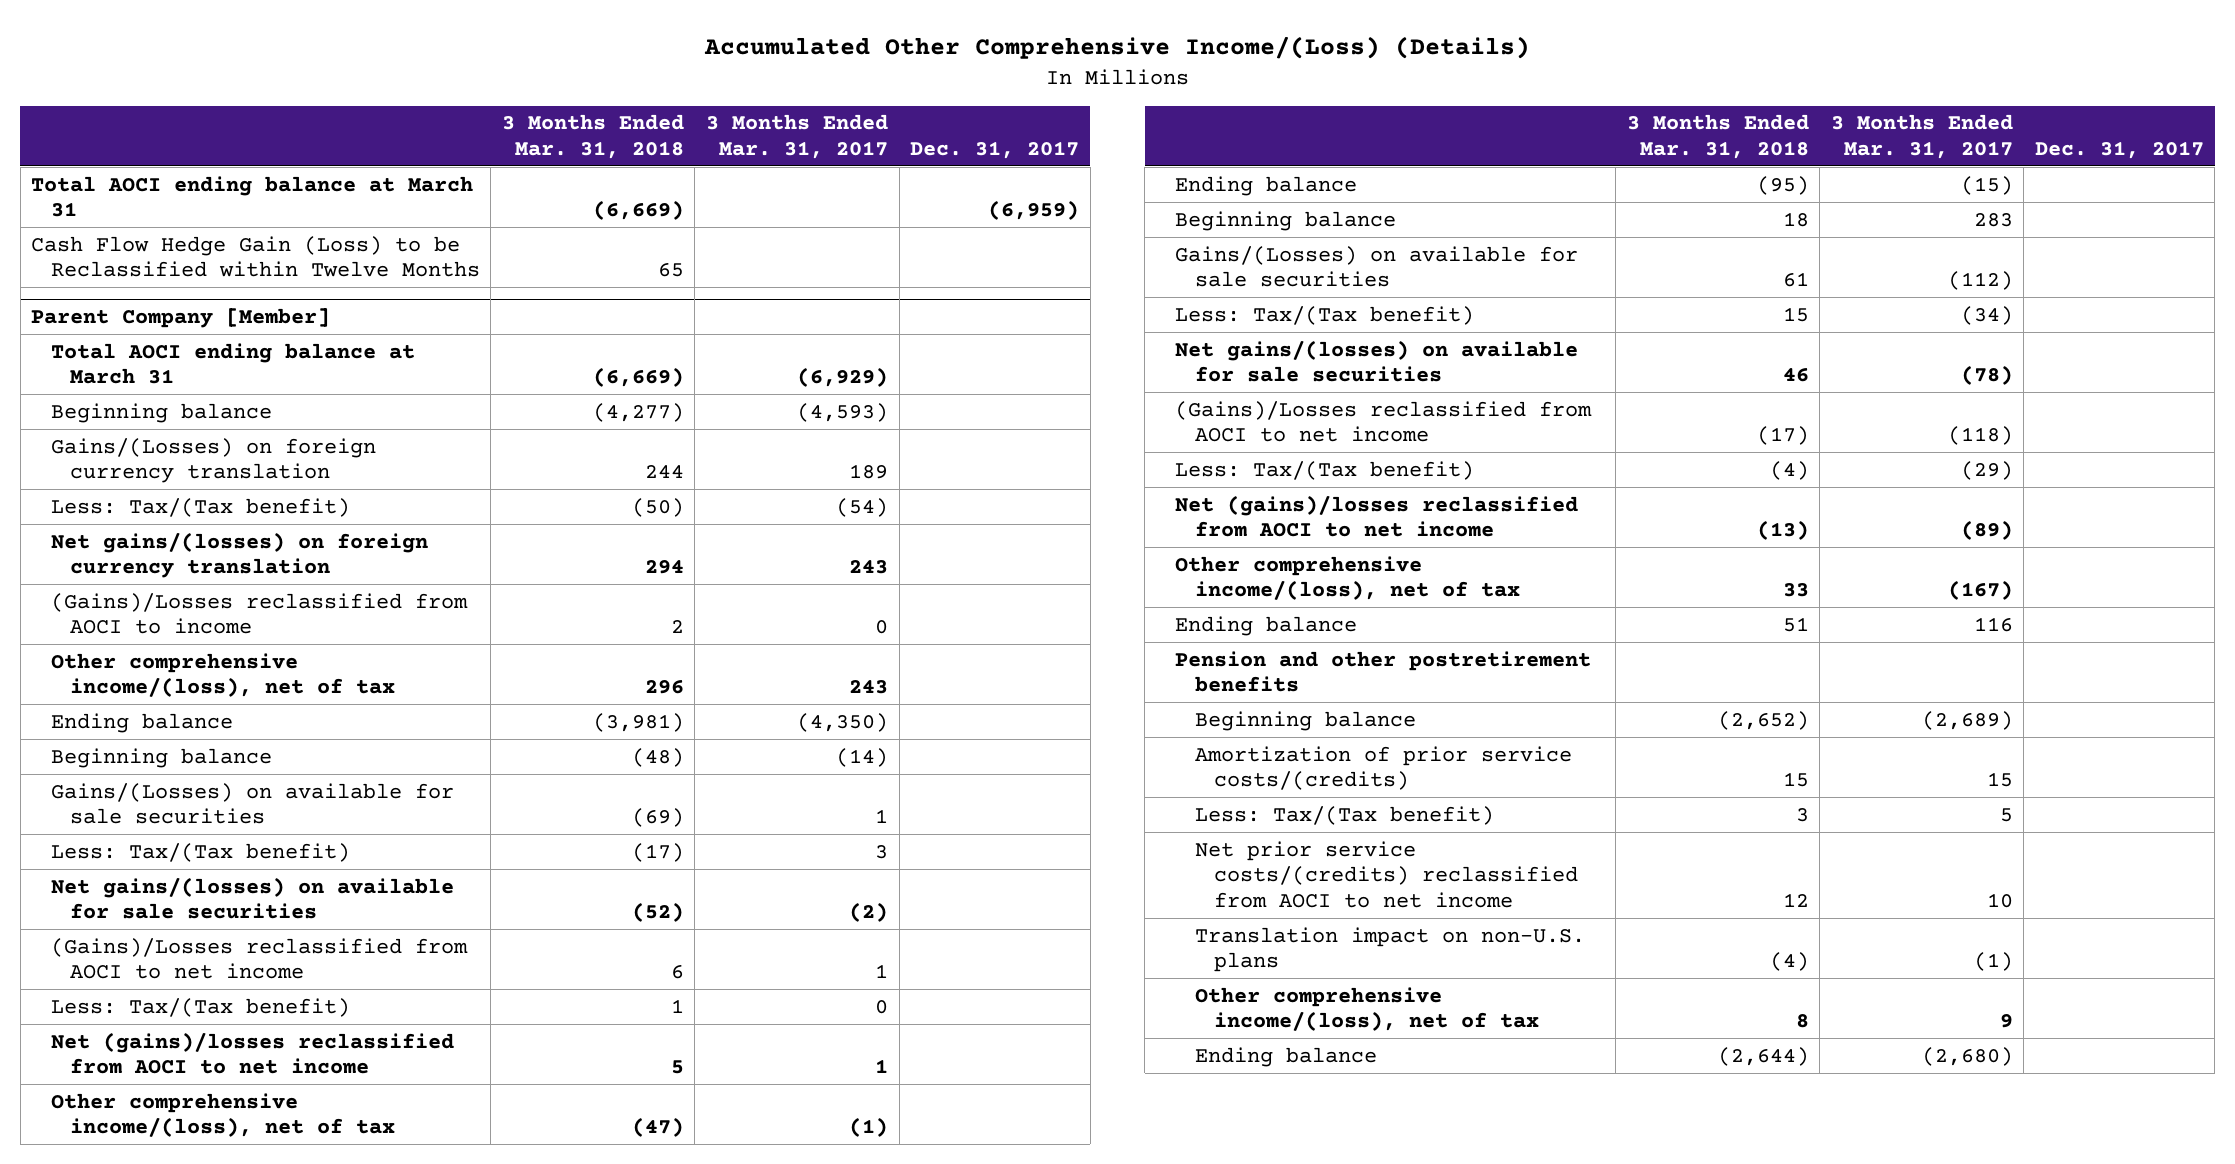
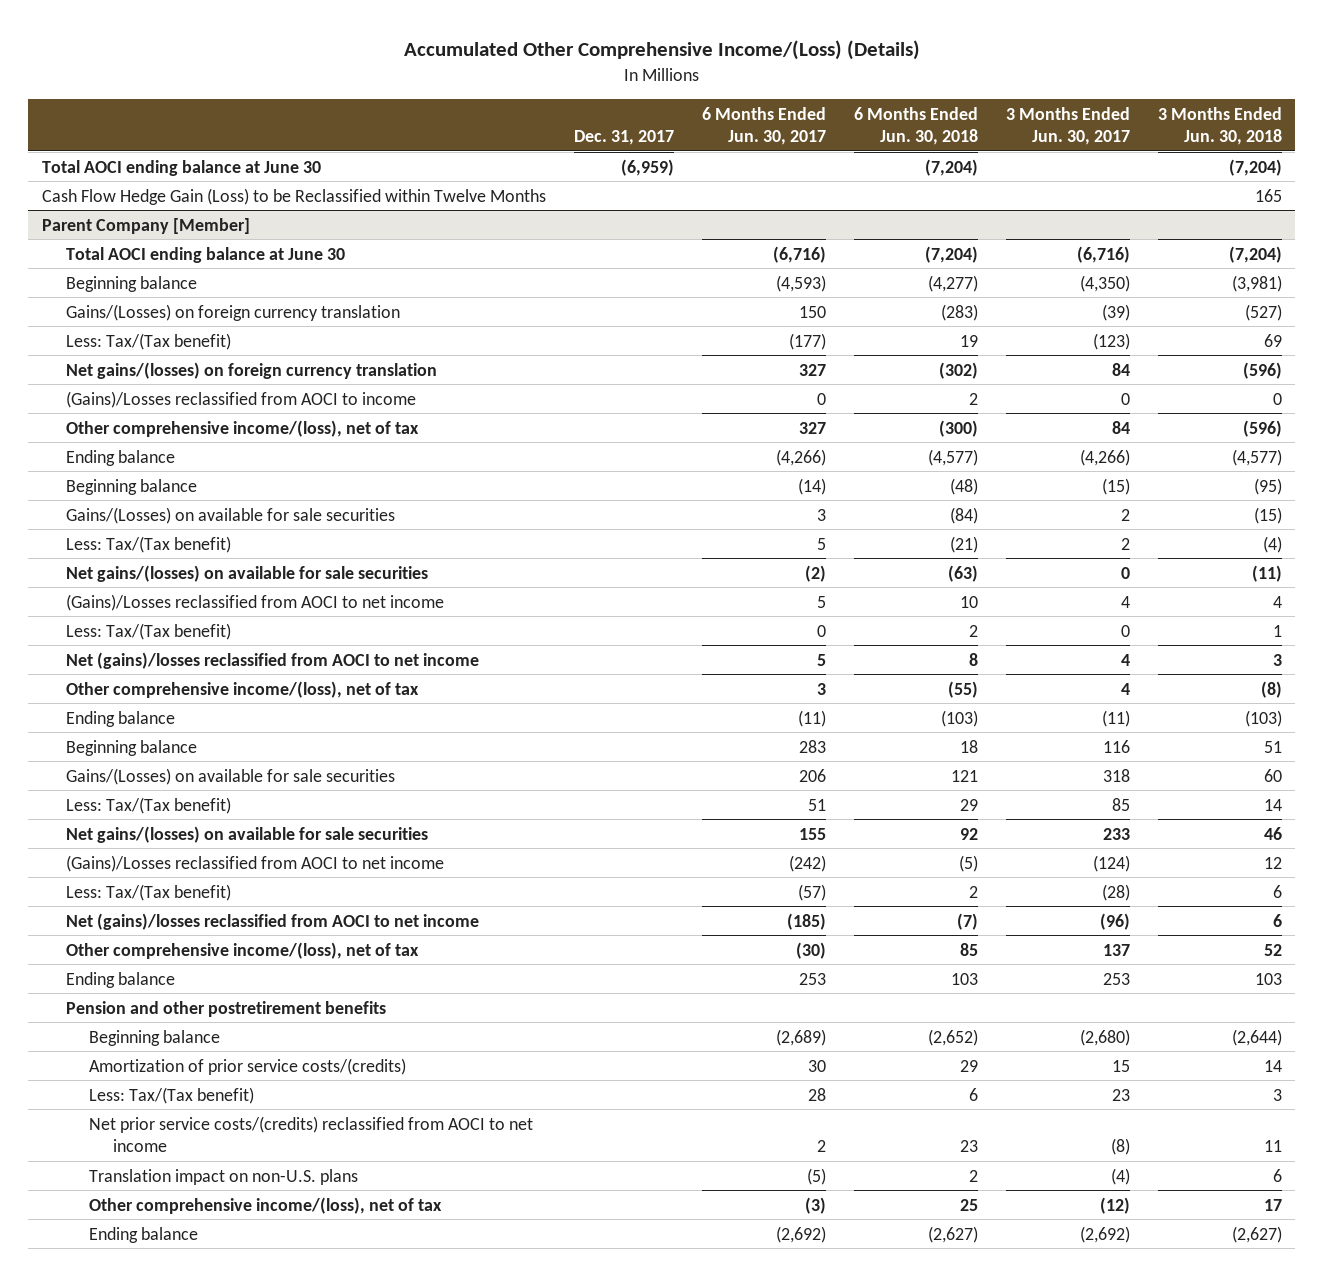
- | 3 Months Ended Mar. 31, 2018 | 3 Months Ended Mar. 31, 2017 | Dec. 31, 2017
+ | Dec. 31, 2017 | 6 Months Ended Jun. 30, 2017 | 6 Months Ended Jun. 30, 2018 | 3 Months Ended Jun. 30, 2017 | 3 Months Ended Jun. 30, 2018
- Total AOCI ending balance at March 31 | (6,669) | | (6,959)
+ Total AOCI ending balance at June 30 | (6,959) | | (7,204) | | (7,204)
@ Parent Company [Member]
- Total AOCI ending balance at March 31 | (6,669) | (6,929) |
+ Total AOCI ending balance at June 30 | | (6,716) | (7,204) | (6,716) | (7,204)

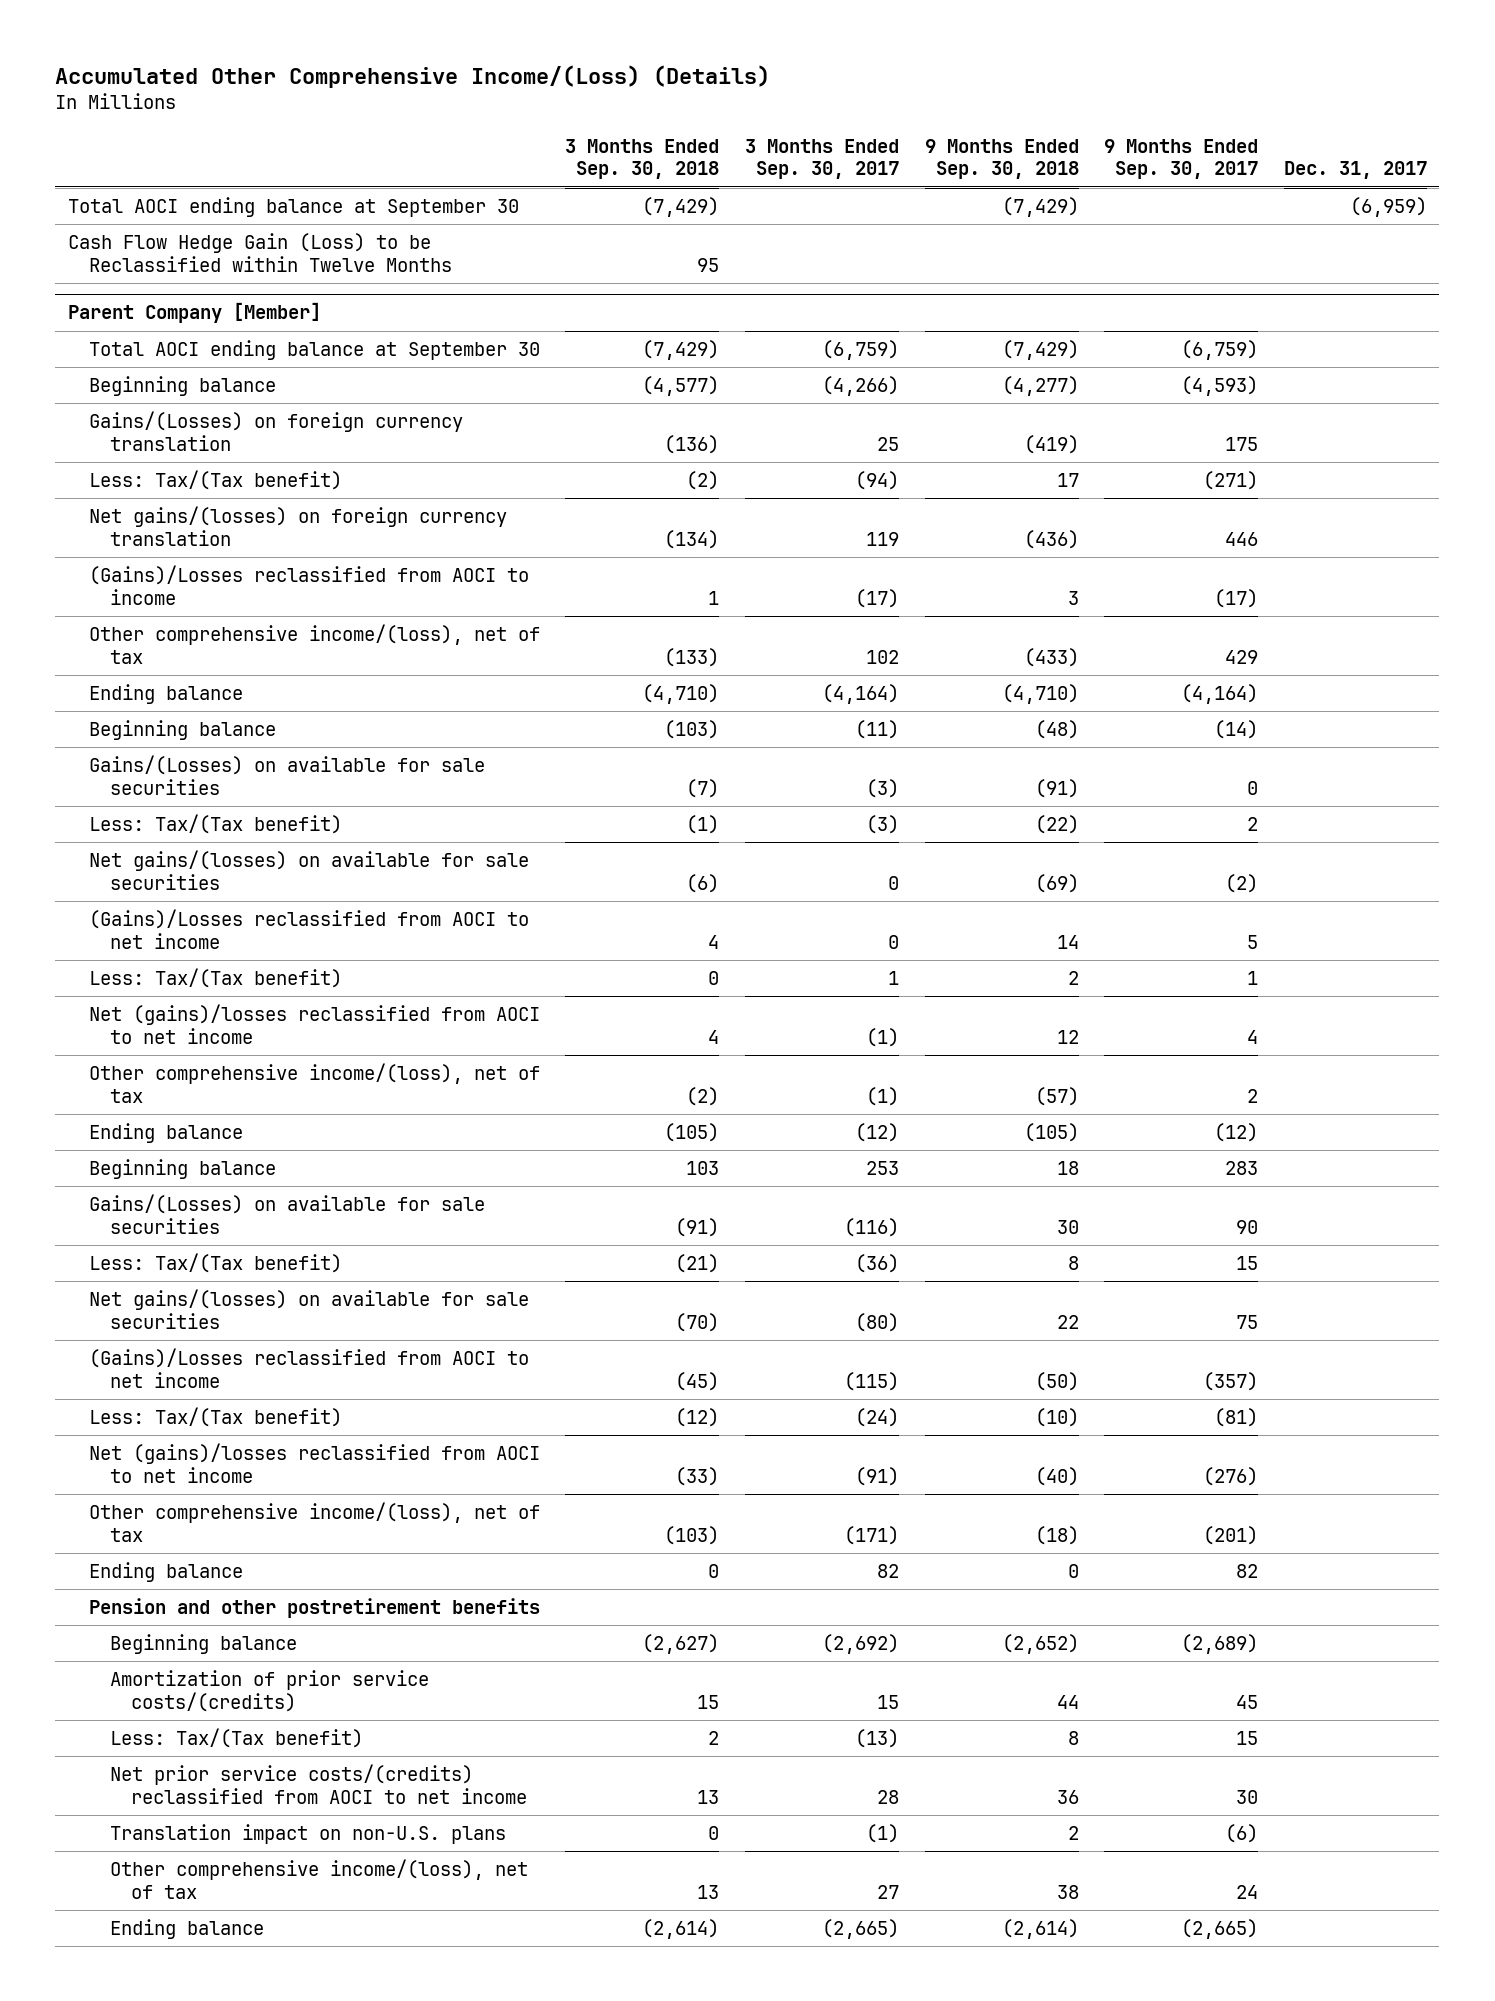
- | Dec. 31, 2017 | 6 Months Ended Jun. 30, 2017 | 6 Months Ended Jun. 30, 2018 | 3 Months Ended Jun. 30, 2017 | 3 Months Ended Jun. 30, 2018
+ | 3 Months Ended Sep. 30, 2018 | 3 Months Ended Sep. 30, 2017 | 9 Months Ended Sep. 30, 2018 | 9 Months Ended Sep. 30, 2017 | Dec. 31, 2017
- Total AOCI ending balance at June 30 | (6,959) | | (7,204) | | (7,204)
+ Total AOCI ending balance at September 30 | (7,429) | | (7,429) | | (6,959)
@ Parent Company [Member]
- Total AOCI ending balance at June 30 | | (6,716) | (7,204) | (6,716) | (7,204)
+ Total AOCI ending balance at September 30 | (7,429) | (6,759) | (7,429) | (6,759) |

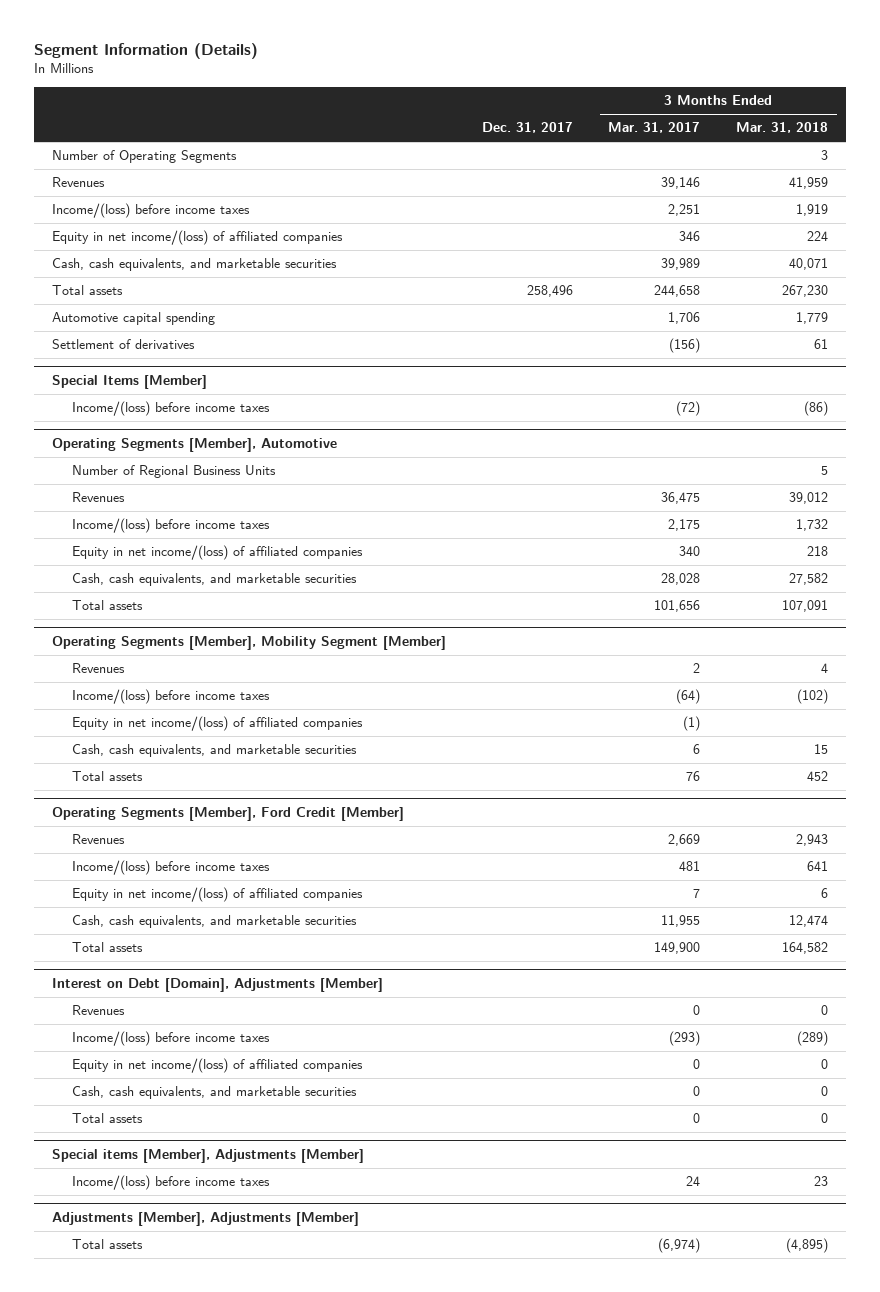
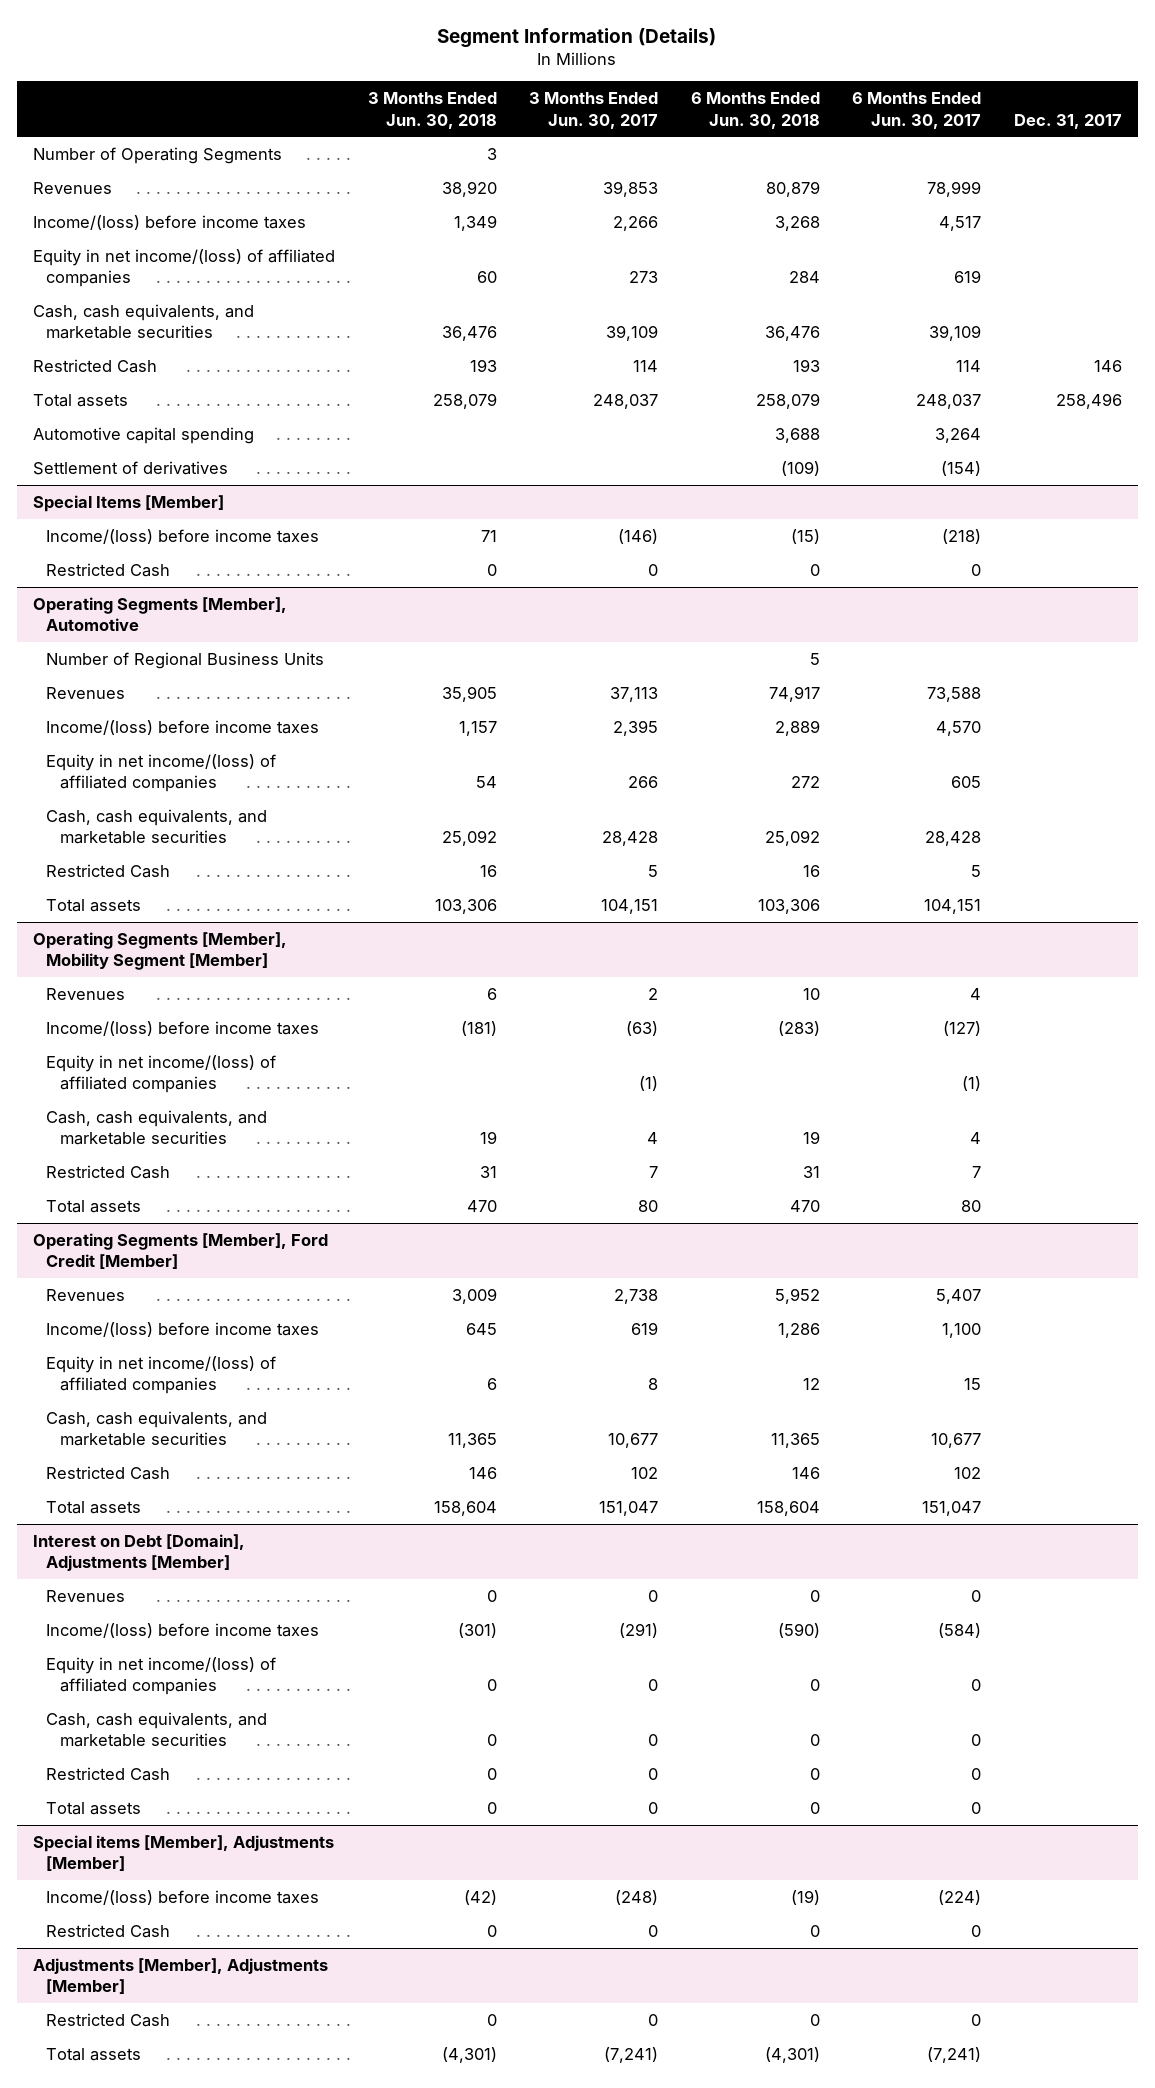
- | Dec. 31, 2017 | 3 Months Ended Mar. 31, 2017 | 3 Months Ended Mar. 31, 2018
+ | 3 Months Ended Jun. 30, 2018 | 3 Months Ended Jun. 30, 2017 | 6 Months Ended Jun. 30, 2018 | 6 Months Ended Jun. 30, 2017 | Dec. 31, 2017
+ Restricted Cash | 193 | 114 | 193 | 114 | 146
@ Special Items [Member]
+ Restricted Cash | 0 | 0 | 0 | 0 |
@ Operating Segments [Member], Automotive
+ Restricted Cash | 16 | 5 | 16 | 5 |
@ Operating Segments [Member], Mobility Segment [Member]
+ Restricted Cash | 31 | 7 | 31 | 7 |
@ Operating Segments [Member], Ford Credit [Member]
+ Restricted Cash | 146 | 102 | 146 | 102 |
@ Interest on Debt [Domain], Adjustments [Member]
+ Restricted Cash | 0 | 0 | 0 | 0 |
@ Special items [Member], Adjustments [Member]
+ Restricted Cash | 0 | 0 | 0 | 0 |
@ Adjustments [Member], Adjustments [Member]
+ Restricted Cash | 0 | 0 | 0 | 0 |

